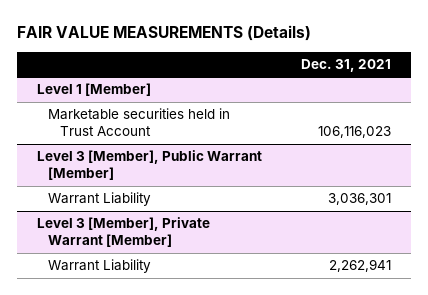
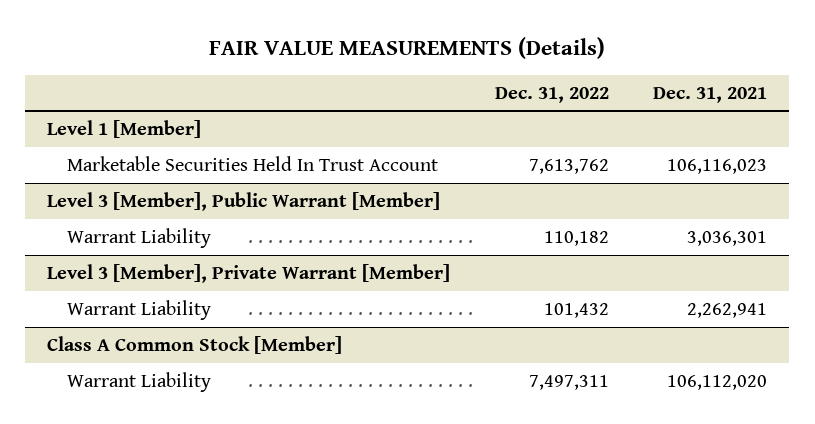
- | Dec. 31, 2021
+ | Dec. 31, 2022 | Dec. 31, 2021
@ Level 1 [Member]
- Marketable securities held in Trust Account | 106,116,023
+ Marketable Securities Held In Trust Account | 7,613,762 | 106,116,023
+ Class A Common Stock [Member]
+ Warrant Liability | 7,497,311 | 106,112,020

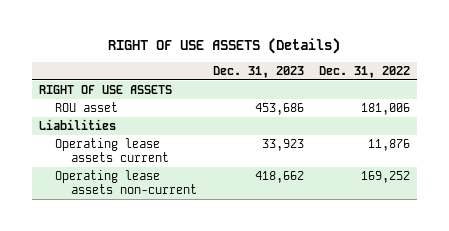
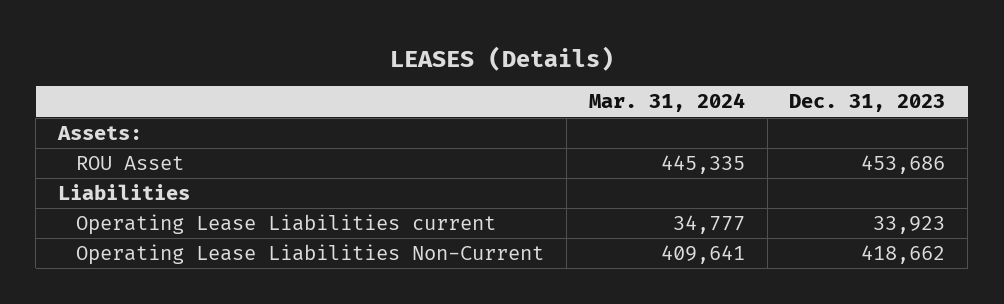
- RIGHT OF USE ASSETS (Details)
+ LEASES (Details)
- | Dec. 31, 2023 | Dec. 31, 2022
+ | Mar. 31, 2024 | Dec. 31, 2023
- RIGHT OF USE ASSETS
- ROU asset | 453,686 | 181,006
+ Assets:
+ ROU Asset | 445,335 | 453,686
- Operating lease assets current | 33,923 | 11,876
- Operating lease assets non-current | 418,662 | 169,252
+ Operating Lease Liabilities current | 34,777 | 33,923
+ Operating Lease Liabilities Non-Current | 409,641 | 418,662

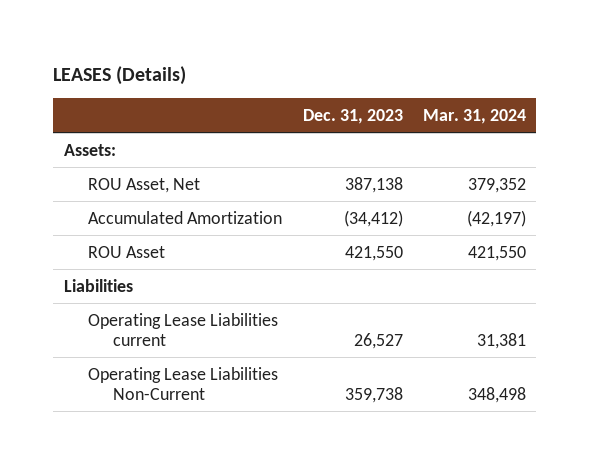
- | Mar. 31, 2024 | Dec. 31, 2023
+ | Dec. 31, 2023 | Mar. 31, 2024
- ROU Asset | 445,335 | 453,686
+ ROU Asset, Net | 387,138 | 379,352
+ Accumulated Amortization | (34,412) | (42,197)
+ ROU Asset | 421,550 | 421,550
- Operating Lease Liabilities current | 34,777 | 33,923
- Operating Lease Liabilities Non-Current | 409,641 | 418,662
+ Operating Lease Liabilities current | 26,527 | 31,381
+ Operating Lease Liabilities Non-Current | 359,738 | 348,498

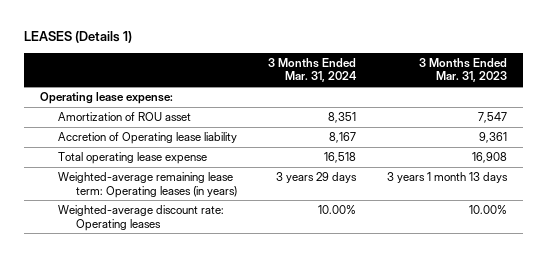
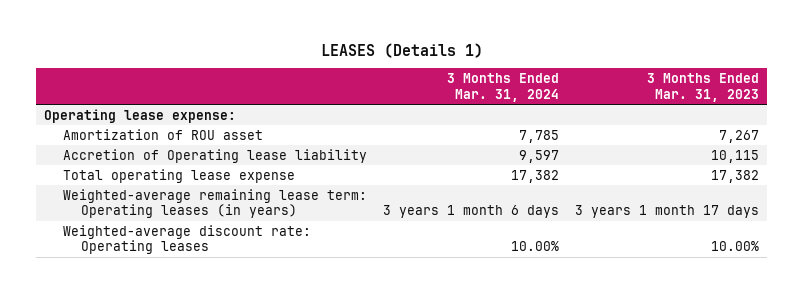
- Amortization of ROU asset | 8,351 | 7,547
- Accretion of Operating lease liability | 8,167 | 9,361
- Total operating lease expense | 16,518 | 16,908
- Weighted-average remaining lease term: Operating leases (in years) | 3 years 29 days | 3 years 1 month 13 days
+ Amortization of ROU asset | 7,785 | 7,267
+ Accretion of Operating lease liability | 9,597 | 10,115
+ Total operating lease expense | 17,382 | 17,382
+ Weighted-average remaining lease term: Operating leases (in years) | 3 years 1 month 6 days | 3 years 1 month 17 days

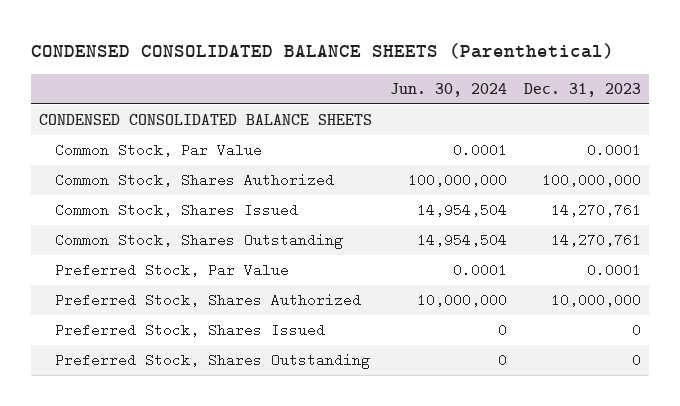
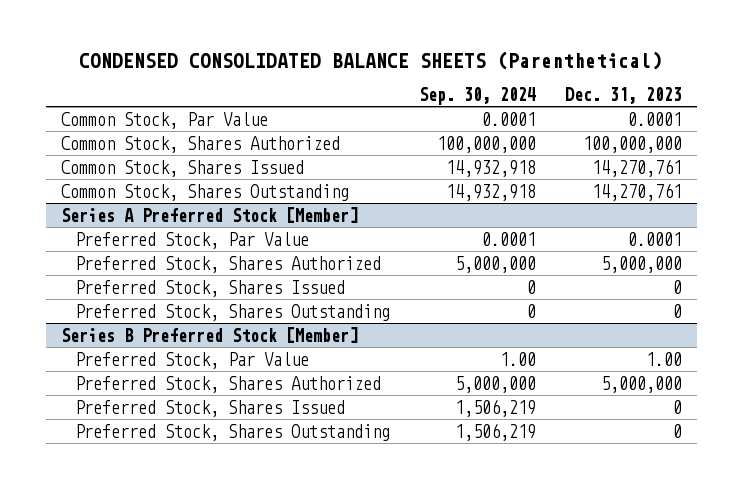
- | Jun. 30, 2024 | Dec. 31, 2023
+ | Sep. 30, 2024 | Dec. 31, 2023
- CONDENSED CONSOLIDATED BALANCE SHEETS
+ Series A Preferred Stock [Member]
- Preferred Stock, Shares Authorized | 10,000,000 | 10,000,000
+ Preferred Stock, Shares Authorized | 5,000,000 | 5,000,000
+ Series B Preferred Stock [Member]
+ Preferred Stock, Par Value | 1.00 | 1.00
+ Preferred Stock, Shares Authorized | 5,000,000 | 5,000,000
+ Preferred Stock, Shares Issued | 1,506,219 | 0
+ Preferred Stock, Shares Outstanding | 1,506,219 | 0

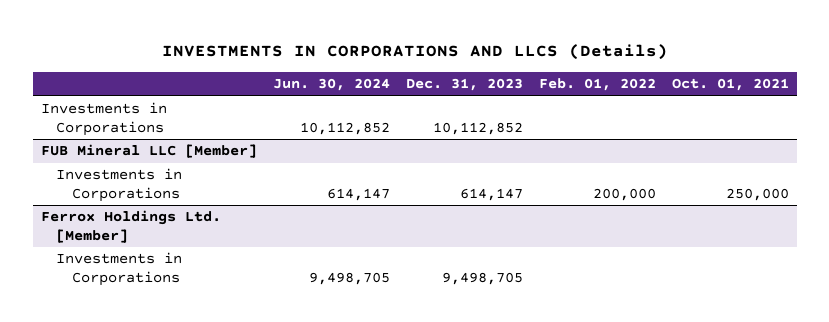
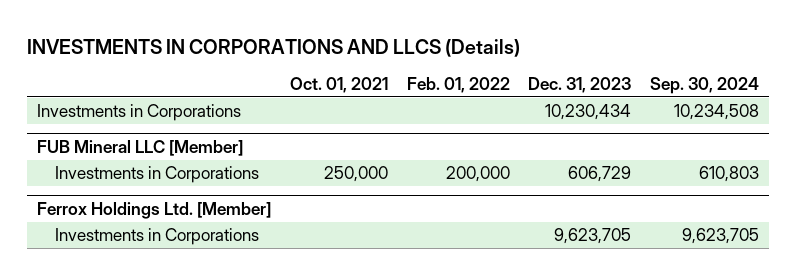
- | Jun. 30, 2024 | Dec. 31, 2023 | Feb. 01, 2022 | Oct. 01, 2021
+ | Oct. 01, 2021 | Feb. 01, 2022 | Dec. 31, 2023 | Sep. 30, 2024
- Investments in Corporations | 10,112,852 | 10,112,852 | |
+ Investments in Corporations | | | 10,230,434 | 10,234,508
@ FUB Mineral LLC [Member]
- Investments in Corporations | 614,147 | 614,147 | 200,000 | 250,000
+ Investments in Corporations | 250,000 | 200,000 | 606,729 | 610,803
@ Ferrox Holdings Ltd. [Member]
- Investments in Corporations | 9,498,705 | 9,498,705 | |
+ Investments in Corporations | | | 9,623,705 | 9,623,705

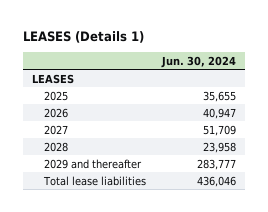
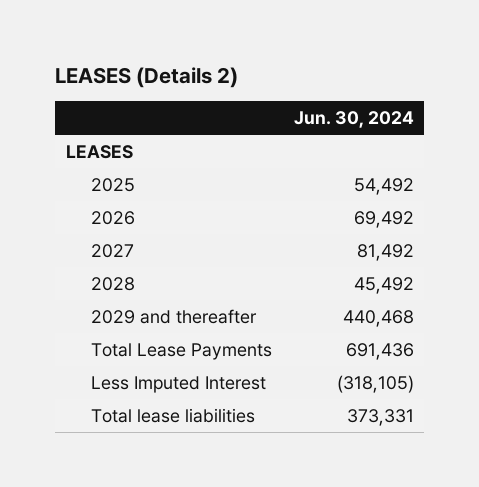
- LEASES (Details 1)
+ LEASES (Details 2)
- 2025 | 35,655
- 2026 | 40,947
- 2027 | 51,709
- 2028 | 23,958
- 2029 and thereafter | 283,777
- Total lease liabilities | 436,046
+ 2025 | 54,492
+ 2026 | 69,492
+ 2027 | 81,492
+ 2028 | 45,492
+ 2029 and thereafter | 440,468
+ Total Lease Payments | 691,436
+ Less Imputed Interest | (318,105)
+ Total lease liabilities | 373,331

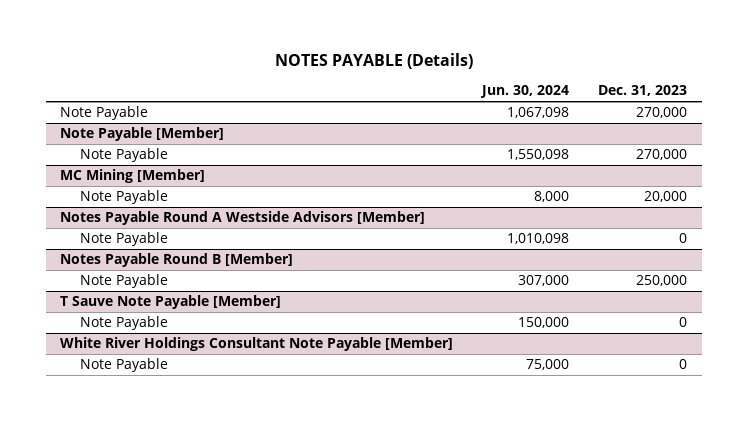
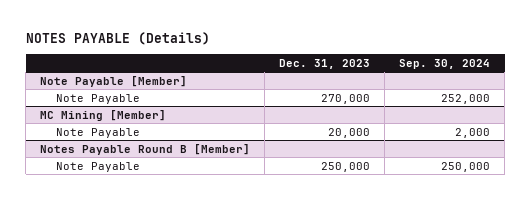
- | Jun. 30, 2024 | Dec. 31, 2023
+ | Dec. 31, 2023 | Sep. 30, 2024
- Note Payable | 1,067,098 | 270,000
- Notes Payable Round A Westside Advisors [Member]
- Note Payable | 1,010,098 | 0
- T Sauve Note Payable [Member]
- Note Payable | 150,000 | 0
- White River Holdings Consultant Note Payable [Member]
- Note Payable | 75,000 | 0

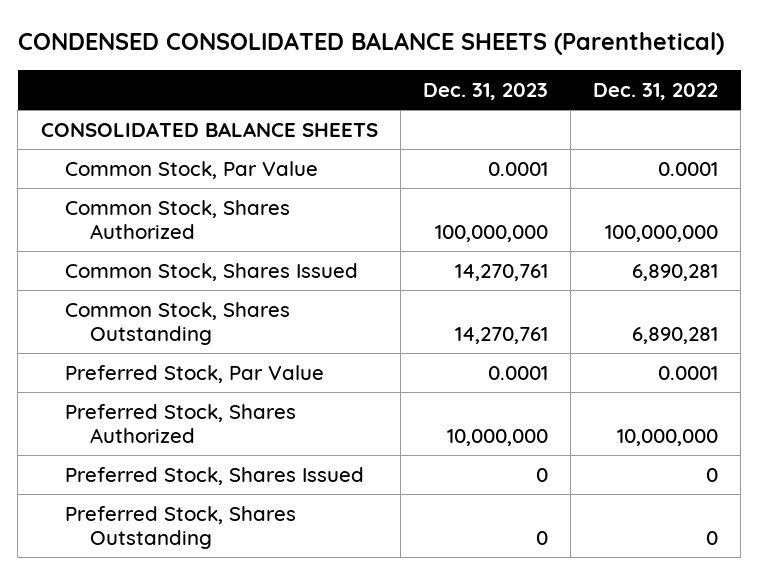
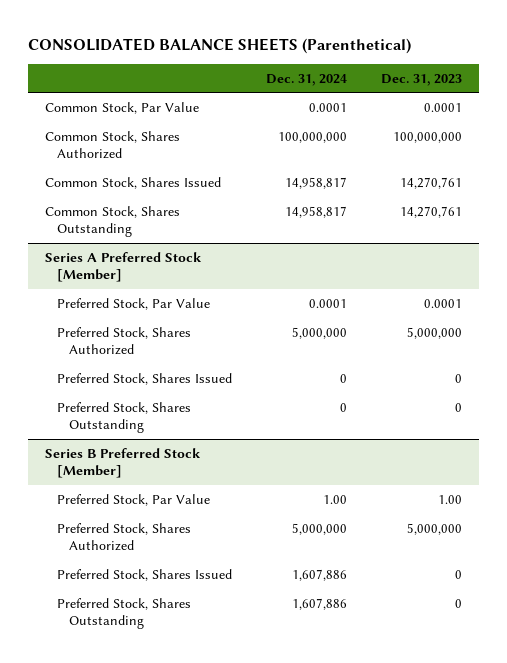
- CONDENSED CONSOLIDATED BALANCE SHEETS (Parenthetical)
+ CONSOLIDATED BALANCE SHEETS (Parenthetical)
- | Dec. 31, 2023 | Dec. 31, 2022
+ | Dec. 31, 2024 | Dec. 31, 2023
- CONSOLIDATED BALANCE SHEETS
+ Series A Preferred Stock [Member]
- Preferred Stock, Shares Authorized | 10,000,000 | 10,000,000
+ Preferred Stock, Shares Authorized | 5,000,000 | 5,000,000
+ Series B Preferred Stock [Member]
+ Preferred Stock, Par Value | 1.00 | 1.00
+ Preferred Stock, Shares Authorized | 5,000,000 | 5,000,000
+ Preferred Stock, Shares Issued | 1,607,886 | 0
+ Preferred Stock, Shares Outstanding | 1,607,886 | 0

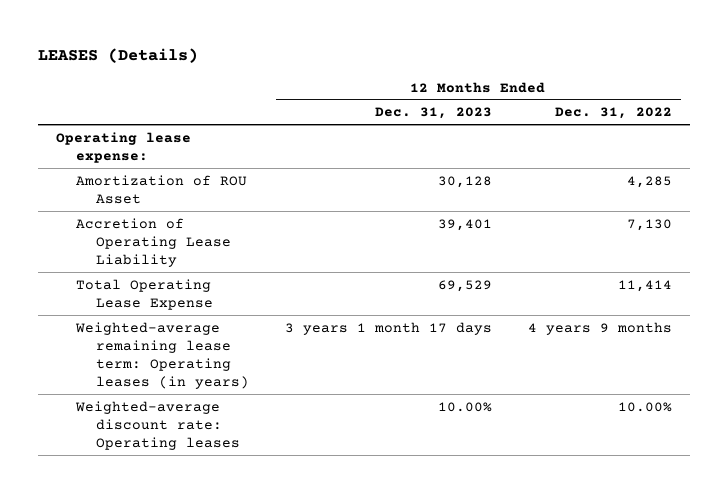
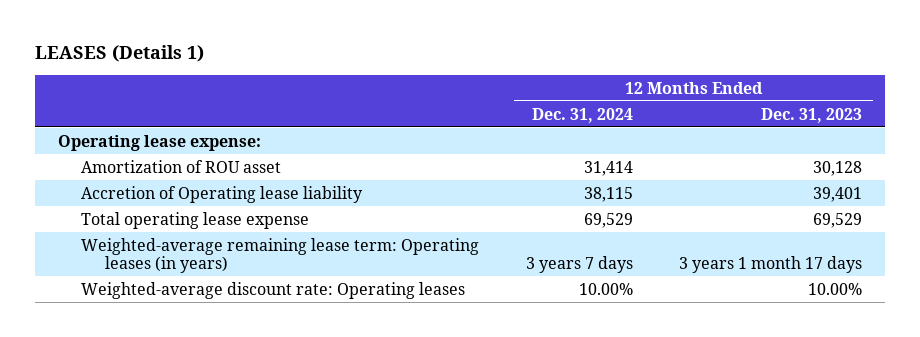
- LEASES (Details)
+ LEASES (Details 1)
- | 12 Months Ended Dec. 31, 2023 | 12 Months Ended Dec. 31, 2022
+ | 12 Months Ended Dec. 31, 2024 | 12 Months Ended Dec. 31, 2023
- Amortization of ROU Asset | 30,128 | 4,285
- Accretion of Operating Lease Liability | 39,401 | 7,130
- Total Operating Lease Expense | 69,529 | 11,414
+ Amortization of ROU asset | 31,414 | 30,128
+ Accretion of Operating lease liability | 38,115 | 39,401
+ Total operating lease expense | 69,529 | 69,529

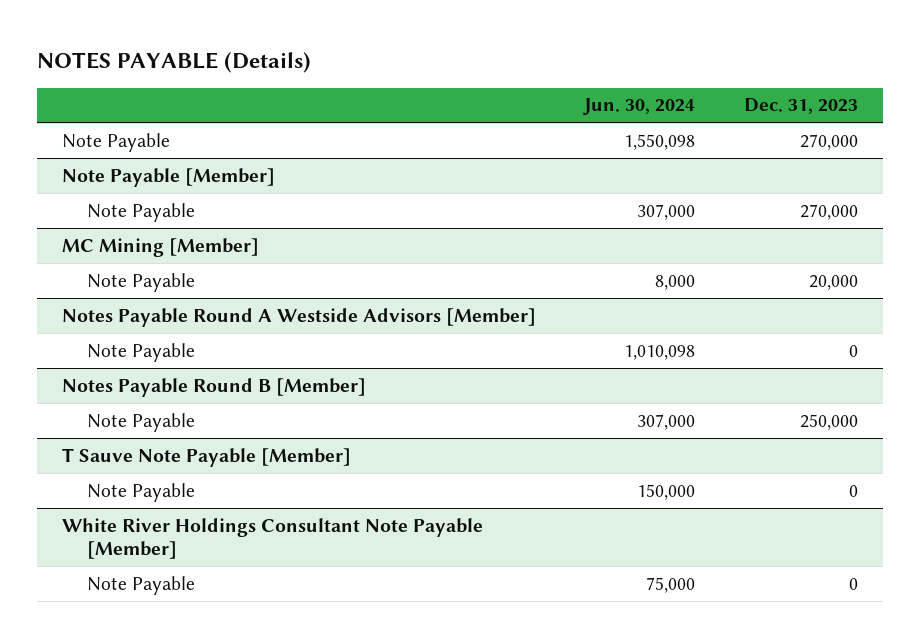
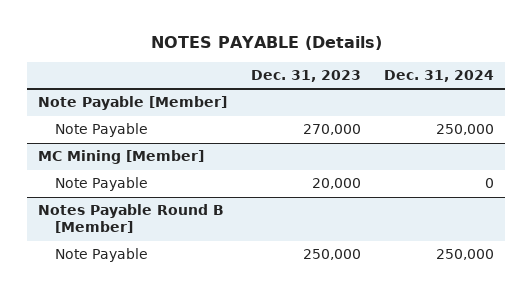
- | Jun. 30, 2024 | Dec. 31, 2023
+ | Dec. 31, 2023 | Dec. 31, 2024
- Note Payable | 1,550,098 | 270,000
- Notes Payable Round A Westside Advisors [Member]
- Note Payable | 1,010,098 | 0
- T Sauve Note Payable [Member]
- Note Payable | 150,000 | 0
- White River Holdings Consultant Note Payable [Member]
- Note Payable | 75,000 | 0

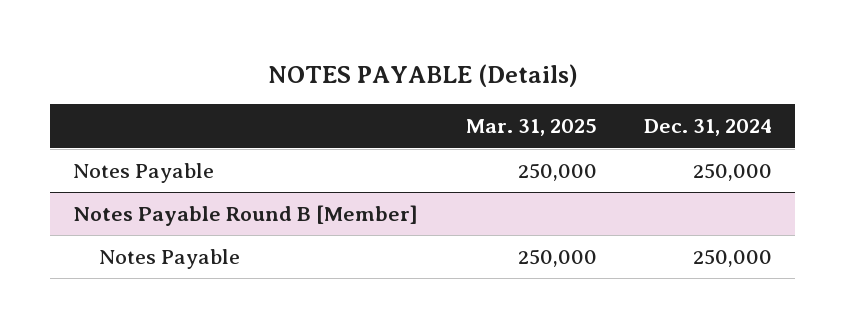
- | Dec. 31, 2023 | Dec. 31, 2024
+ | Mar. 31, 2025 | Dec. 31, 2024
- Note Payable [Member]
- Note Payable | 270,000 | 250,000
- MC Mining [Member]
- Note Payable | 20,000 | 0
+ Notes Payable | 250,000 | 250,000
@ Notes Payable Round B [Member]
- Note Payable | 250,000 | 250,000
+ Notes Payable | 250,000 | 250,000

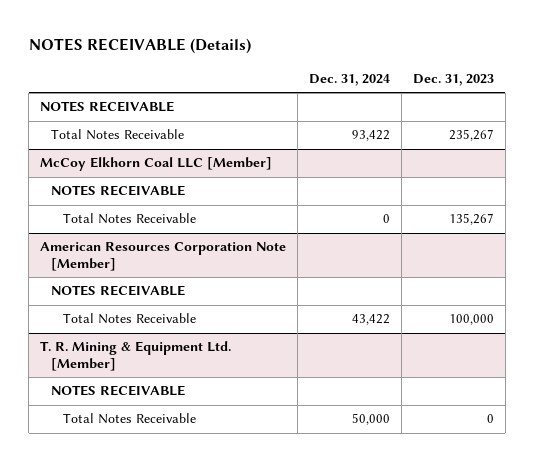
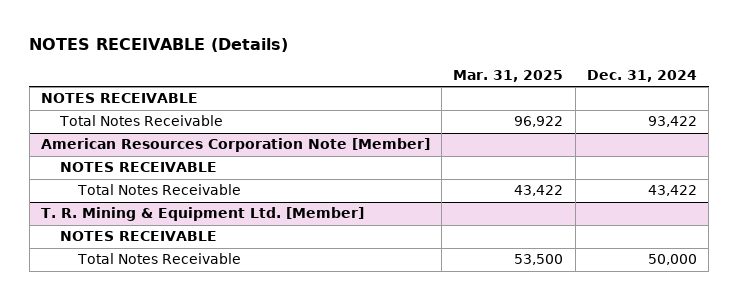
- | Dec. 31, 2024 | Dec. 31, 2023
+ | Mar. 31, 2025 | Dec. 31, 2024
- McCoy Elkhorn Coal LLC [Member]
- NOTES RECEIVABLE
- Total Notes Receivable | 0 | 135,267

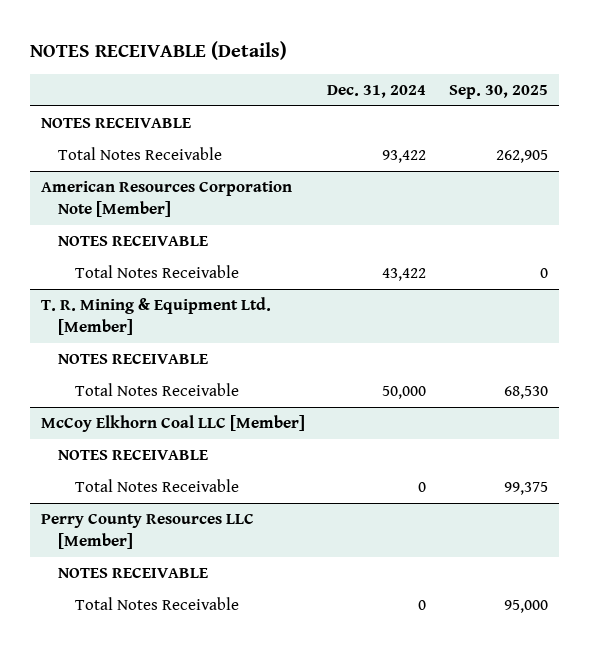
- | Mar. 31, 2025 | Dec. 31, 2024
+ | Dec. 31, 2024 | Sep. 30, 2025
+ McCoy Elkhorn Coal LLC [Member]
+ NOTES RECEIVABLE
+ Total Notes Receivable | 0 | 99,375
+ Perry County Resources LLC [Member]
+ NOTES RECEIVABLE
+ Total Notes Receivable | 0 | 95,000

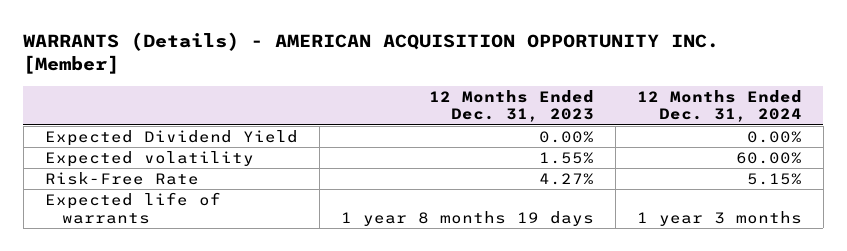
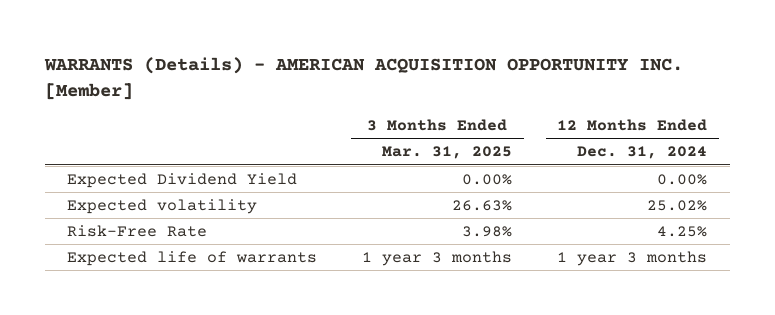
- | 12 Months Ended Dec. 31, 2023 | 12 Months Ended Dec. 31, 2024
+ | 3 Months Ended Mar. 31, 2025 | 12 Months Ended Dec. 31, 2024
- Expected volatility | 1.55% | 60.00%
- Risk-Free Rate | 4.27% | 5.15%
+ Expected volatility | 26.63% | 25.02%
+ Risk-Free Rate | 3.98% | 4.25%

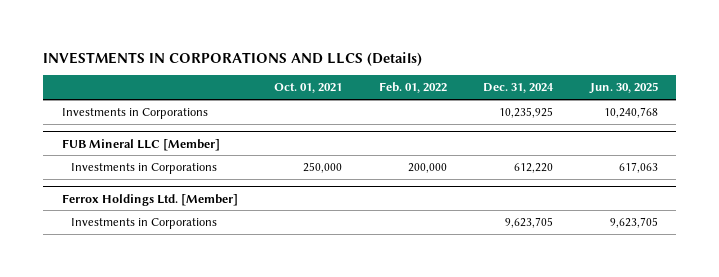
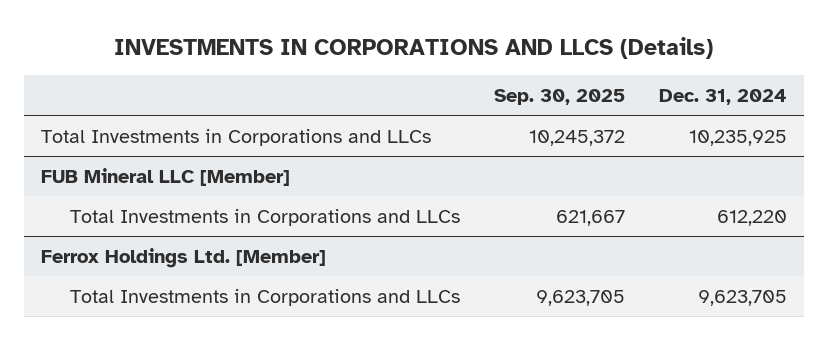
- | Oct. 01, 2021 | Feb. 01, 2022 | Dec. 31, 2024 | Jun. 30, 2025
+ | Sep. 30, 2025 | Dec. 31, 2024
- Investments in Corporations | | | 10,235,925 | 10,240,768
+ Total Investments in Corporations and LLCs | 10,245,372 | 10,235,925
@ FUB Mineral LLC [Member]
- Investments in Corporations | 250,000 | 200,000 | 612,220 | 617,063
+ Total Investments in Corporations and LLCs | 621,667 | 612,220
@ Ferrox Holdings Ltd. [Member]
- Investments in Corporations | | | 9,623,705 | 9,623,705
+ Total Investments in Corporations and LLCs | 9,623,705 | 9,623,705

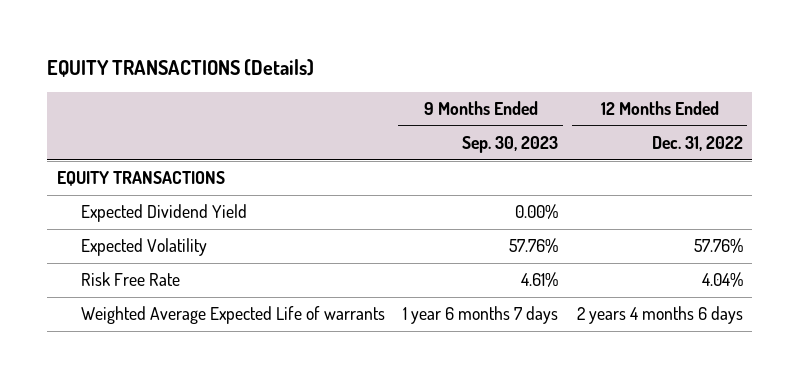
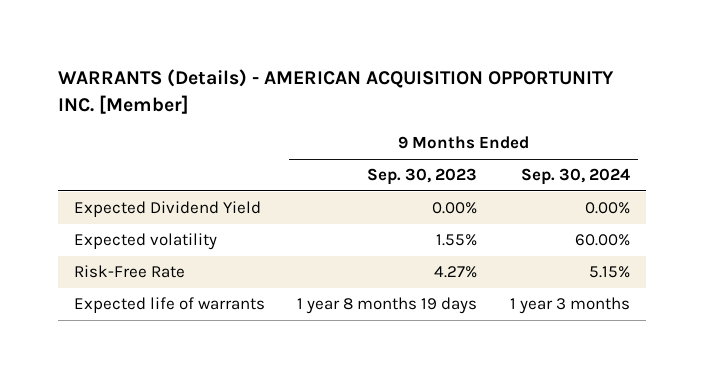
- EQUITY TRANSACTIONS (Details)
+ WARRANTS (Details) - AMERICAN ACQUISITION OPPORTUNITY INC. [Member]
- | 9 Months Ended Sep. 30, 2023 | 12 Months Ended Dec. 31, 2022
+ | 9 Months Ended Sep. 30, 2023 | 9 Months Ended Sep. 30, 2024
- EQUITY TRANSACTIONS
- Expected Volatility | 57.76% | 57.76%
- Risk Free Rate | 4.61% | 4.04%
- Weighted Average Expected Life of warrants | 1 year 6 months 7 days | 2 years 4 months 6 days
+ Expected volatility | 1.55% | 60.00%
+ Risk-Free Rate | 4.27% | 5.15%
+ Expected life of warrants | 1 year 8 months 19 days | 1 year 3 months

